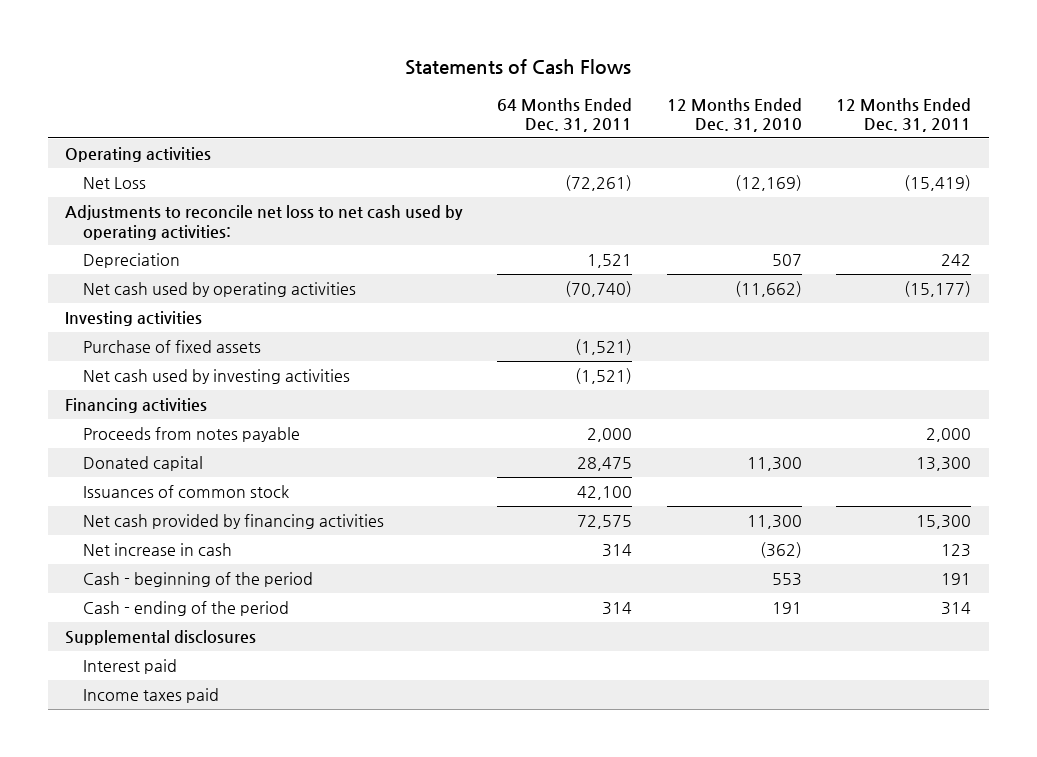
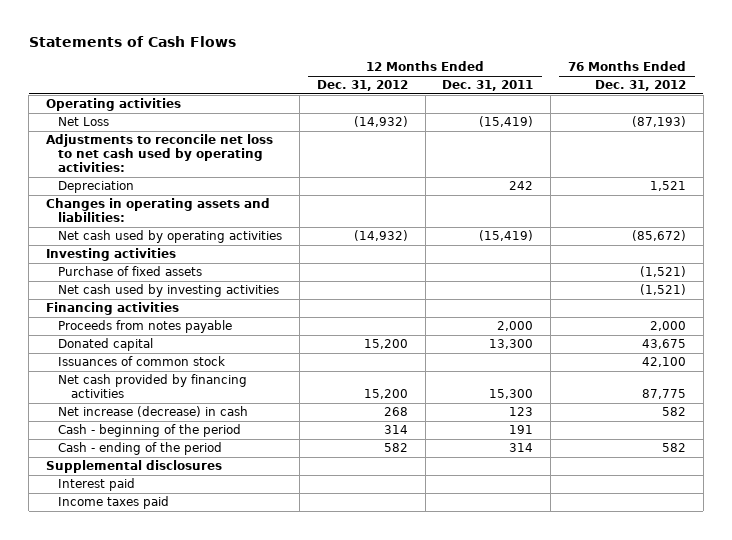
- | 64 Months Ended Dec. 31, 2011 | 12 Months Ended Dec. 31, 2010 | 12 Months Ended Dec. 31, 2011
+ | 12 Months Ended Dec. 31, 2012 | 12 Months Ended Dec. 31, 2011 | 76 Months Ended Dec. 31, 2012
- Net cash used by operating activities | (70,740) | (11,662) | (15,177)
+ Changes in operating assets and liabilities:
+ Net cash used by operating activities | (14,932) | (15,419) | (85,672)
- Net increase in cash | 314 | (362) | 123
+ Net increase (decrease) in cash | 268 | 123 | 582

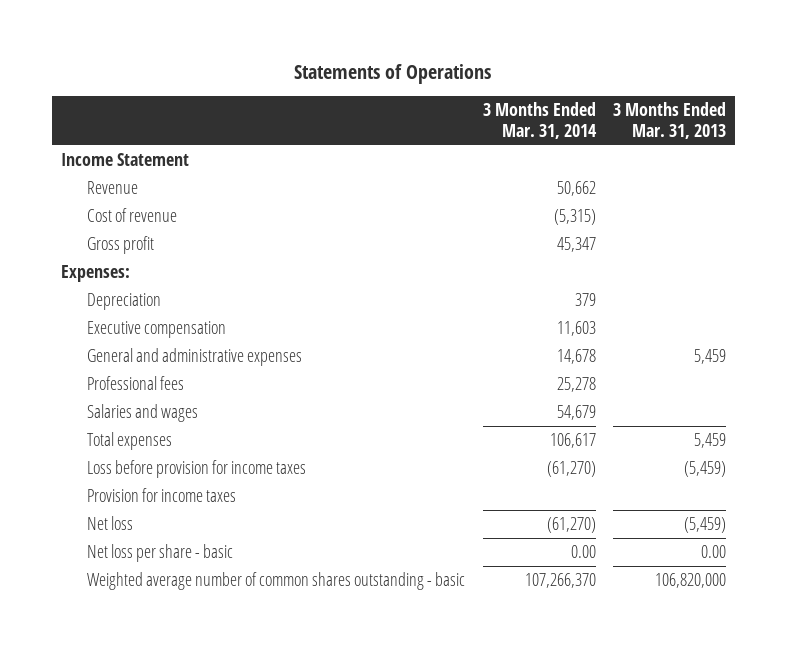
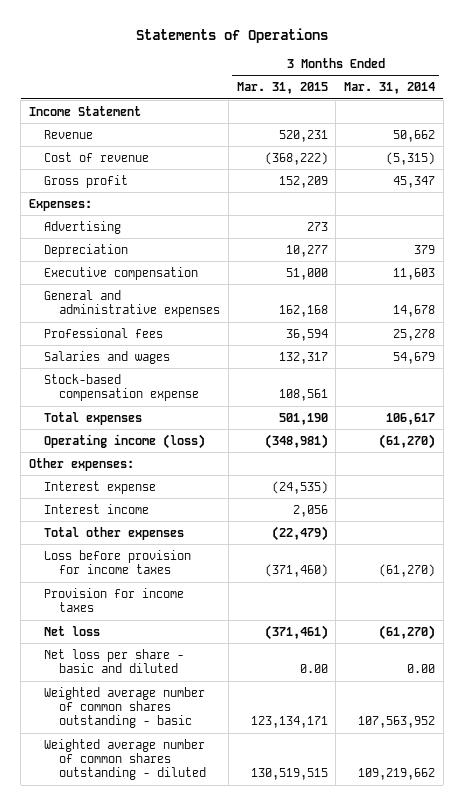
- | 3 Months Ended Mar. 31, 2014 | 3 Months Ended Mar. 31, 2013
+ | 3 Months Ended Mar. 31, 2015 | 3 Months Ended Mar. 31, 2014
+ Advertising | 273 |
+ Stock-based compensation expense | 108,561 |
+ Operating income (loss) | (348,981) | (61,270)
+ Other expenses:
+ Interest expense | (24,535) |
+ Interest income | 2,056 |
+ Total other expenses | (22,479) |
- Net loss per share - basic | 0.00 | 0.00
- Weighted average number of common shares outstanding - basic | 107,266,370 | 106,820,000
+ Net loss per share - basic and diluted | 0.00 | 0.00
+ Weighted average number of common shares outstanding - basic | 123,134,171 | 107,563,952
+ Weighted average number of common shares outstanding - diluted | 130,519,515 | 109,219,662

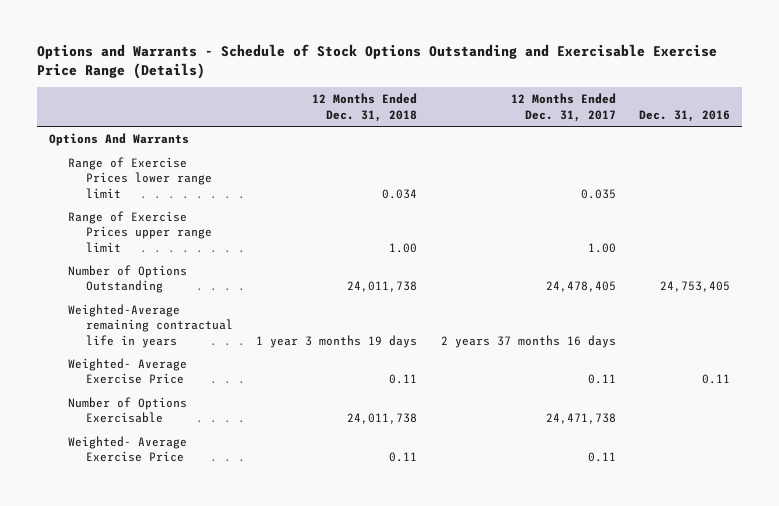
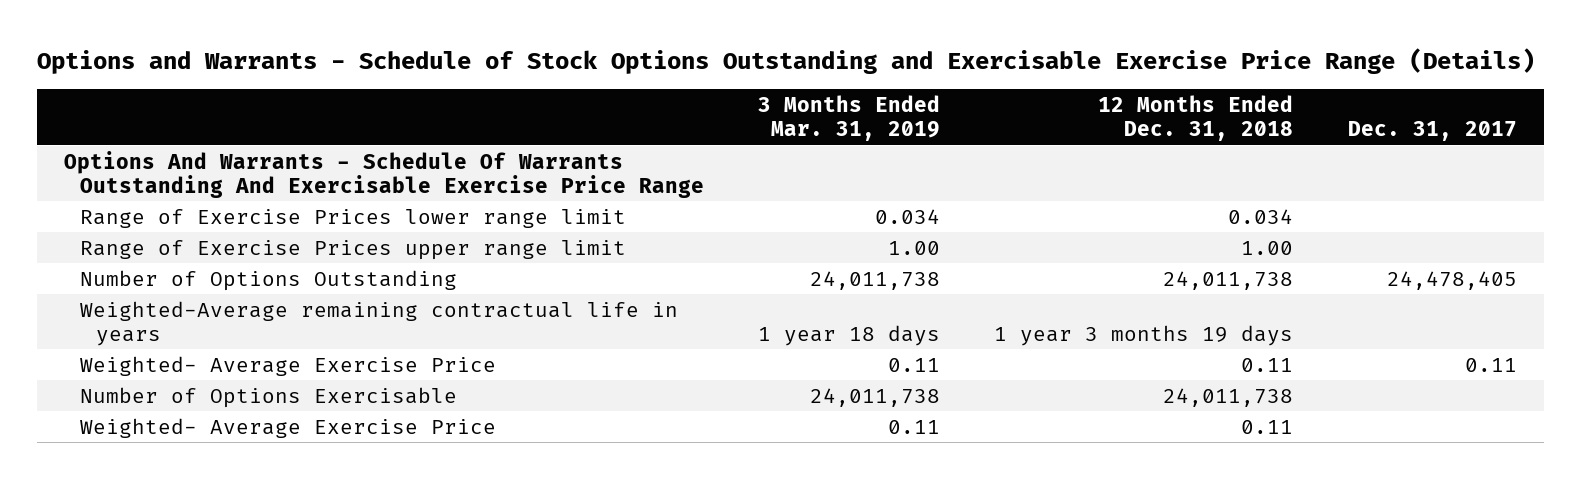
- | 12 Months Ended Dec. 31, 2018 | 12 Months Ended Dec. 31, 2017 | Dec. 31, 2016
+ | 3 Months Ended Mar. 31, 2019 | 12 Months Ended Dec. 31, 2018 | Dec. 31, 2017
- Options And Warrants
+ Options And Warrants - Schedule Of Warrants Outstanding And Exercisable Exercise Price Range

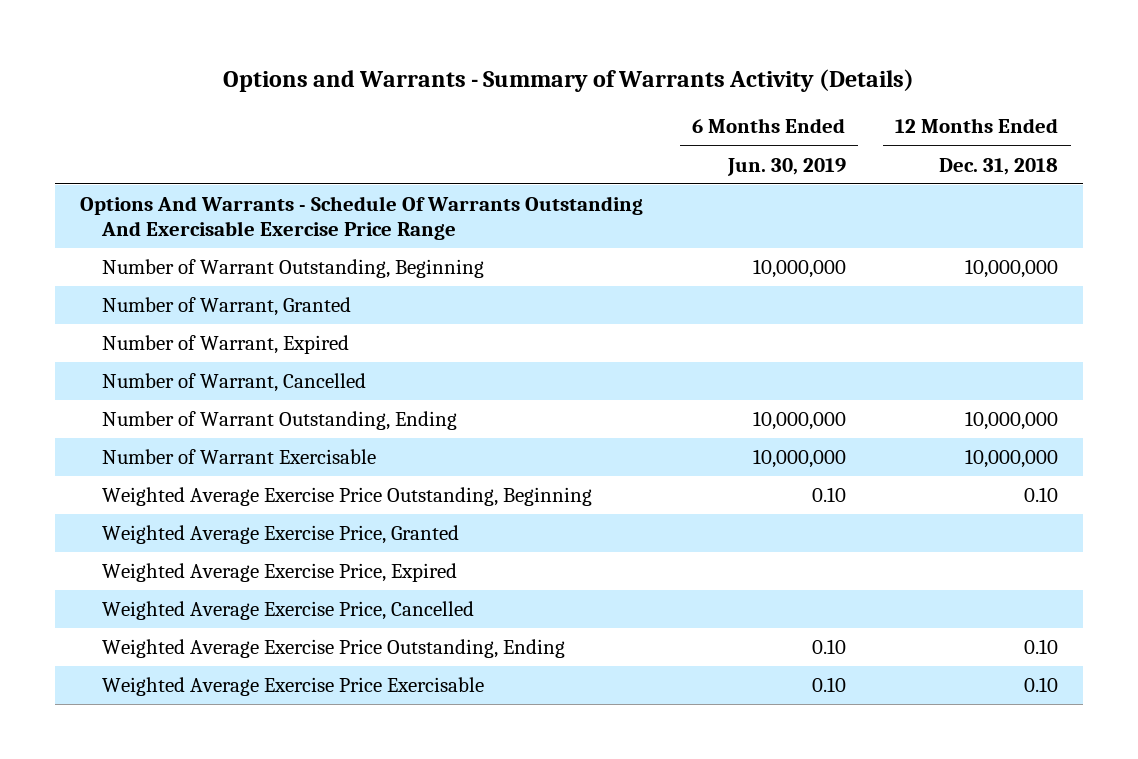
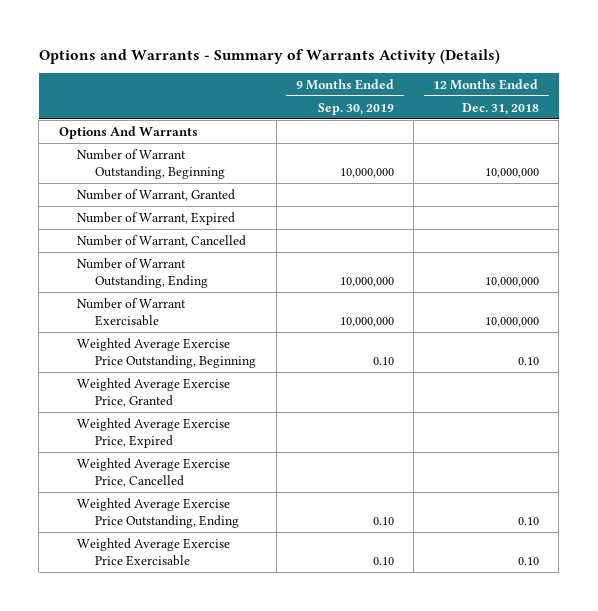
- | 6 Months Ended Jun. 30, 2019 | 12 Months Ended Dec. 31, 2018
+ | 9 Months Ended Sep. 30, 2019 | 12 Months Ended Dec. 31, 2018
- Options And Warrants - Schedule Of Warrants Outstanding And Exercisable Exercise Price Range
+ Options And Warrants

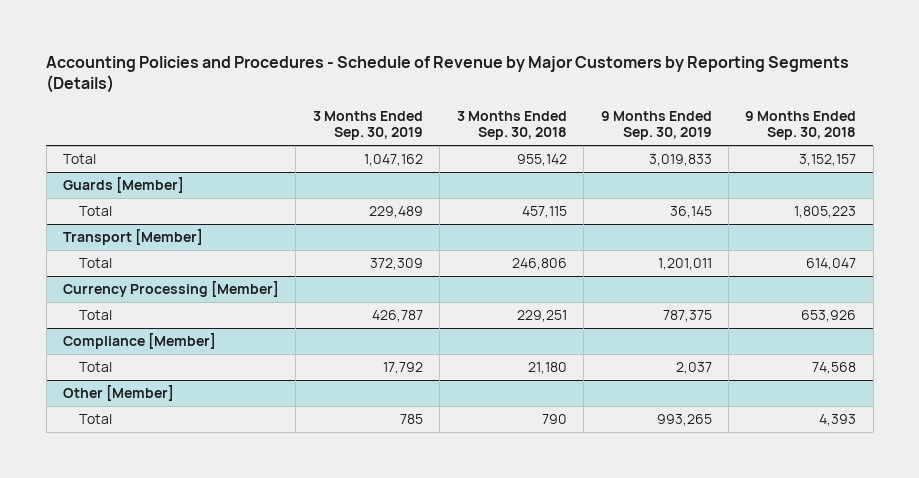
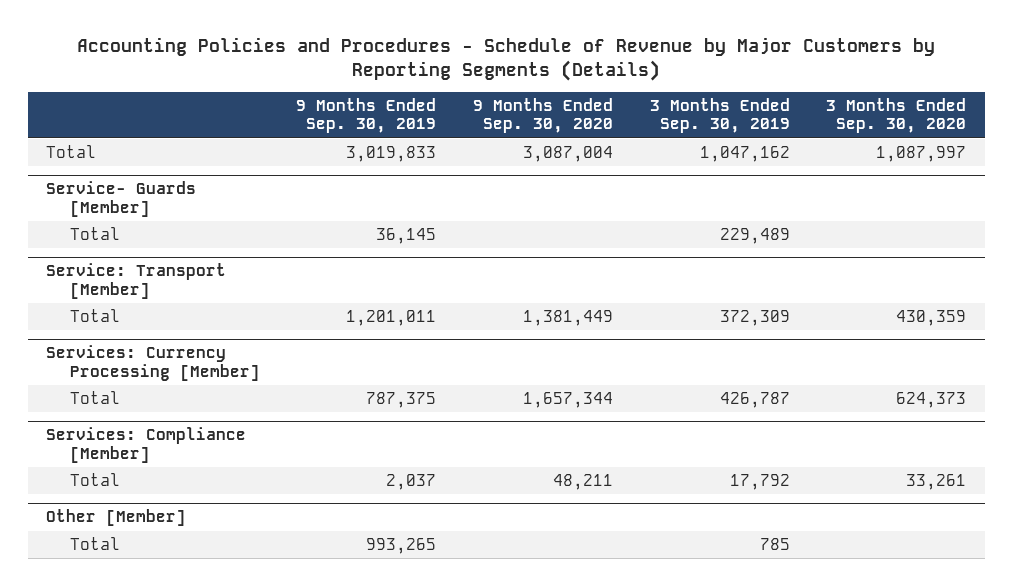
- | 3 Months Ended Sep. 30, 2019 | 3 Months Ended Sep. 30, 2018 | 9 Months Ended Sep. 30, 2019 | 9 Months Ended Sep. 30, 2018
+ | 9 Months Ended Sep. 30, 2019 | 9 Months Ended Sep. 30, 2020 | 3 Months Ended Sep. 30, 2019 | 3 Months Ended Sep. 30, 2020
- Guards [Member]
+ Service- Guards [Member]
- Transport [Member]
+ Service: Transport [Member]
- Currency Processing [Member]
+ Services: Currency Processing [Member]
- Compliance [Member]
+ Services: Compliance [Member]

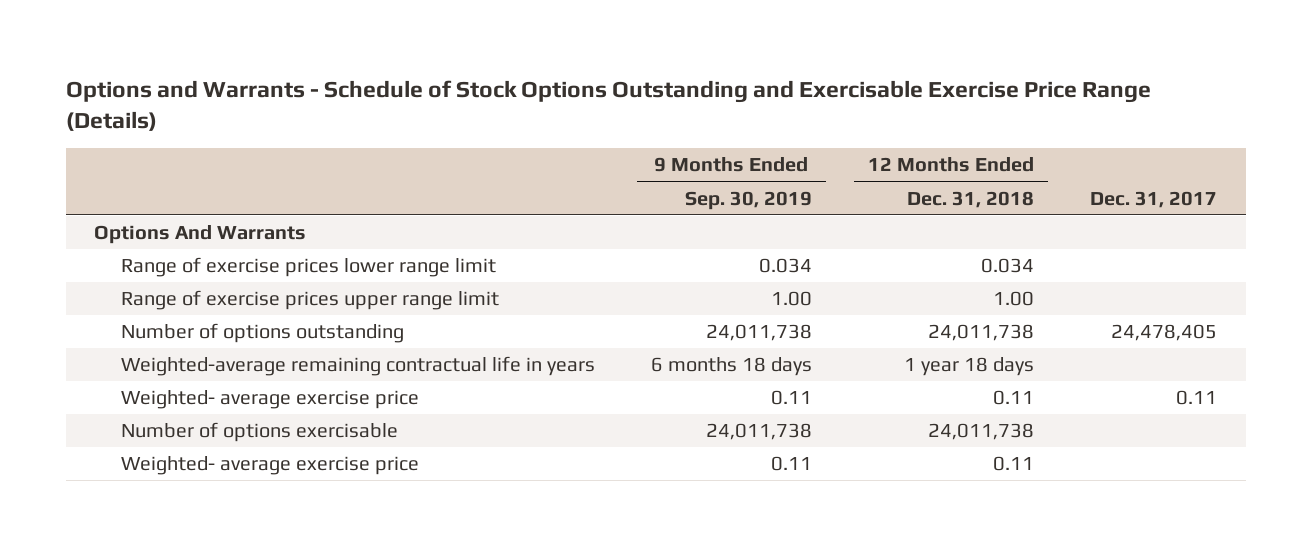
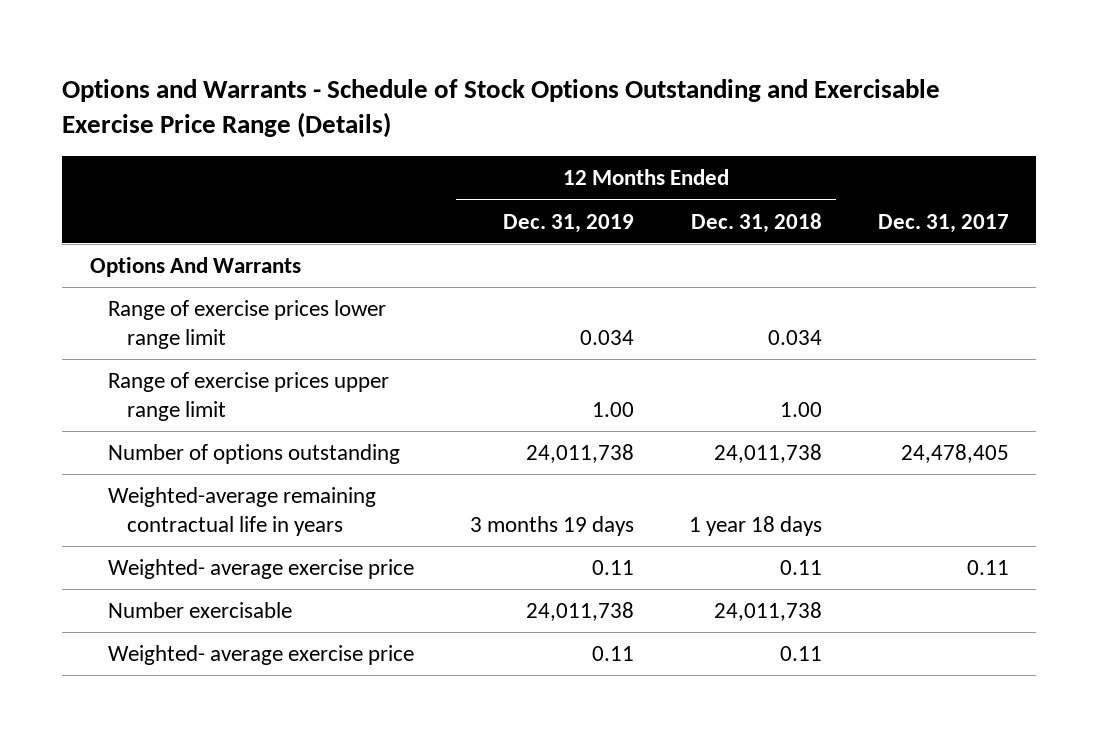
- | 9 Months Ended Sep. 30, 2019 | 12 Months Ended Dec. 31, 2018 | Dec. 31, 2017
+ | 12 Months Ended Dec. 31, 2019 | 12 Months Ended Dec. 31, 2018 | Dec. 31, 2017
- Number of options exercisable | 24,011,738 | 24,011,738 |
+ Number exercisable | 24,011,738 | 24,011,738 |

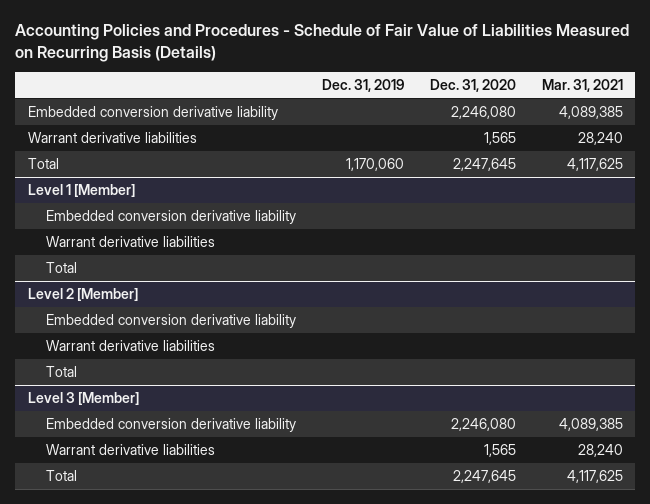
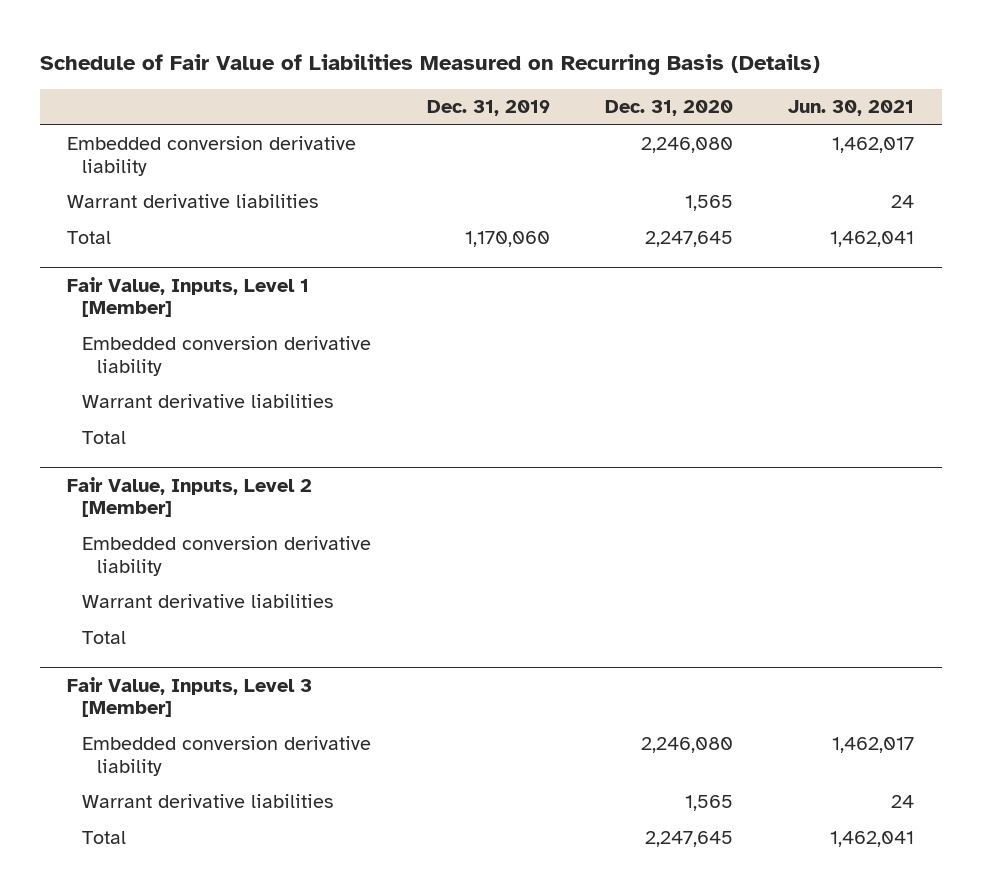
- Accounting Policies and Procedures - Schedule of Fair Value of Liabilities Measured on Recurring Basis (Details)
+ Schedule of Fair Value of Liabilities Measured on Recurring Basis (Details)
- | Dec. 31, 2019 | Dec. 31, 2020 | Mar. 31, 2021
+ | Dec. 31, 2019 | Dec. 31, 2020 | Jun. 30, 2021
- Level 1 [Member]
+ Fair Value, Inputs, Level 1 [Member]
- Level 2 [Member]
+ Fair Value, Inputs, Level 2 [Member]
- Level 3 [Member]
+ Fair Value, Inputs, Level 3 [Member]

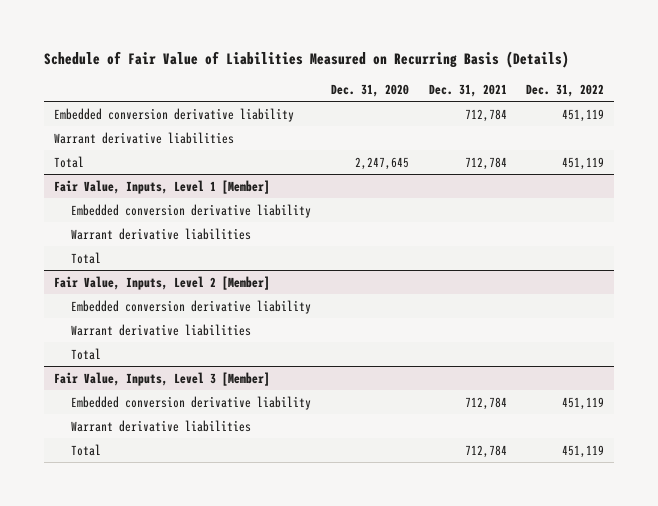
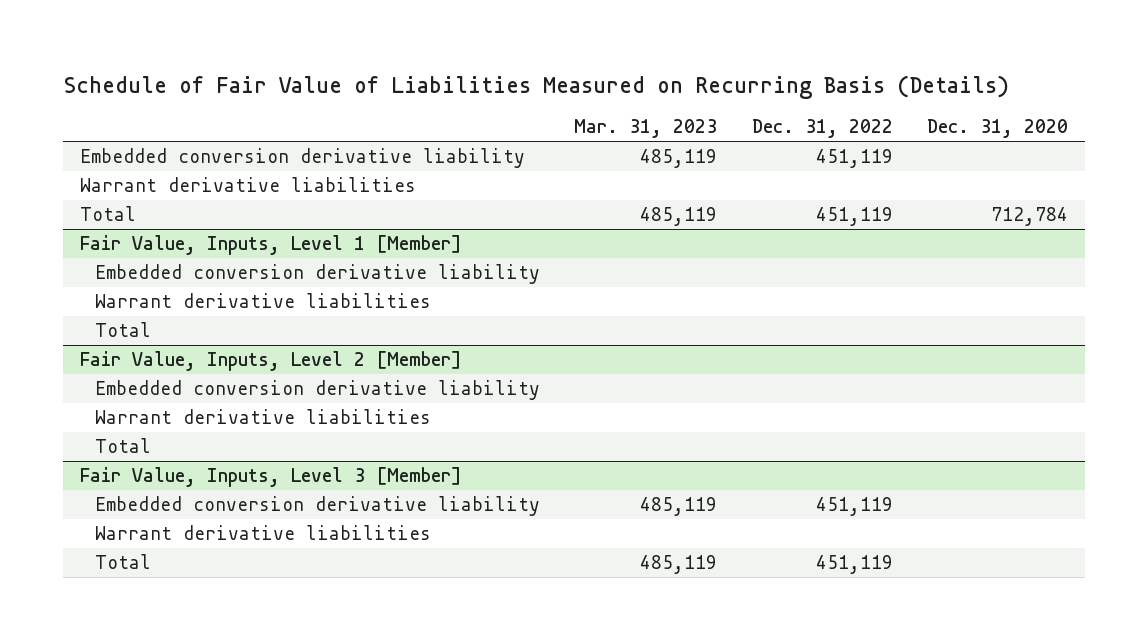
- | Dec. 31, 2020 | Dec. 31, 2021 | Dec. 31, 2022
+ | Mar. 31, 2023 | Dec. 31, 2022 | Dec. 31, 2020
- Total | 2,247,645 | 712,784 | 451,119
+ Total | 485,119 | 451,119 | 712,784

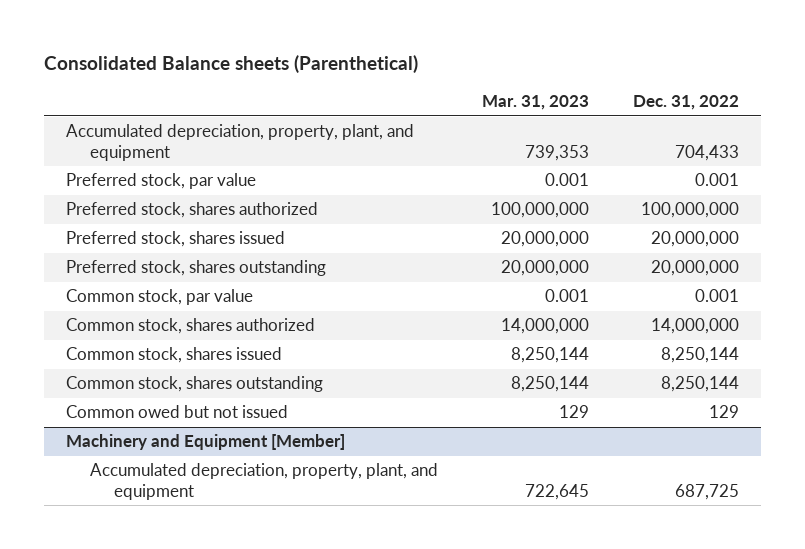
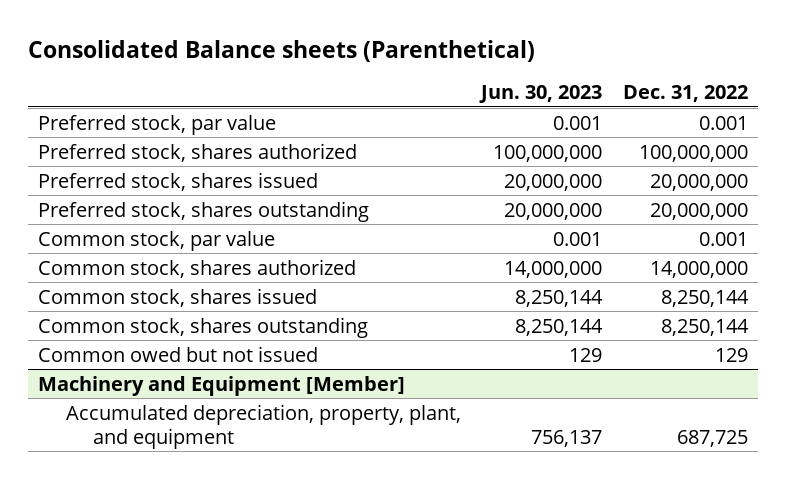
- | Mar. 31, 2023 | Dec. 31, 2022
+ | Jun. 30, 2023 | Dec. 31, 2022
- Accumulated depreciation, property, plant, and equipment | 739,353 | 704,433

